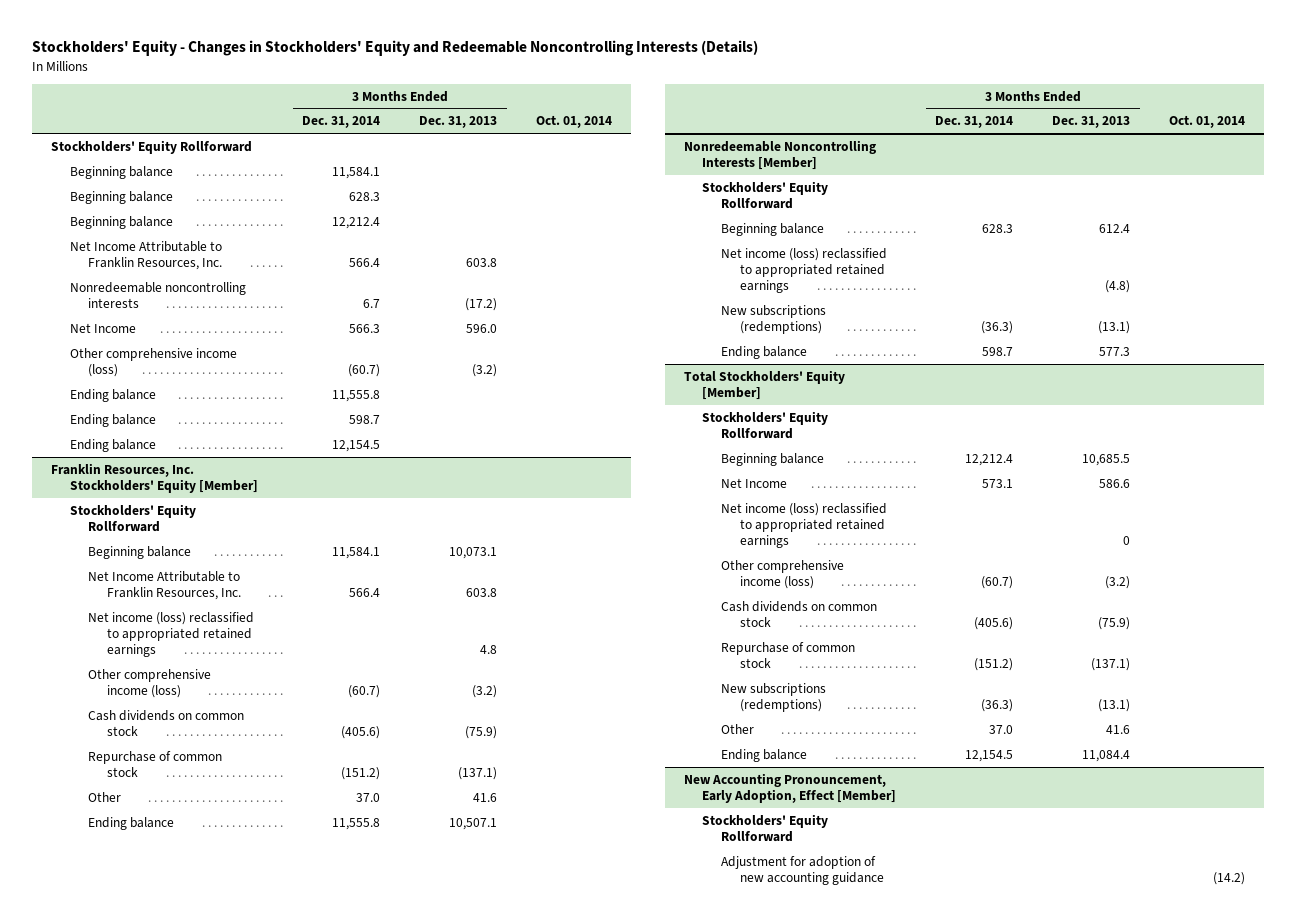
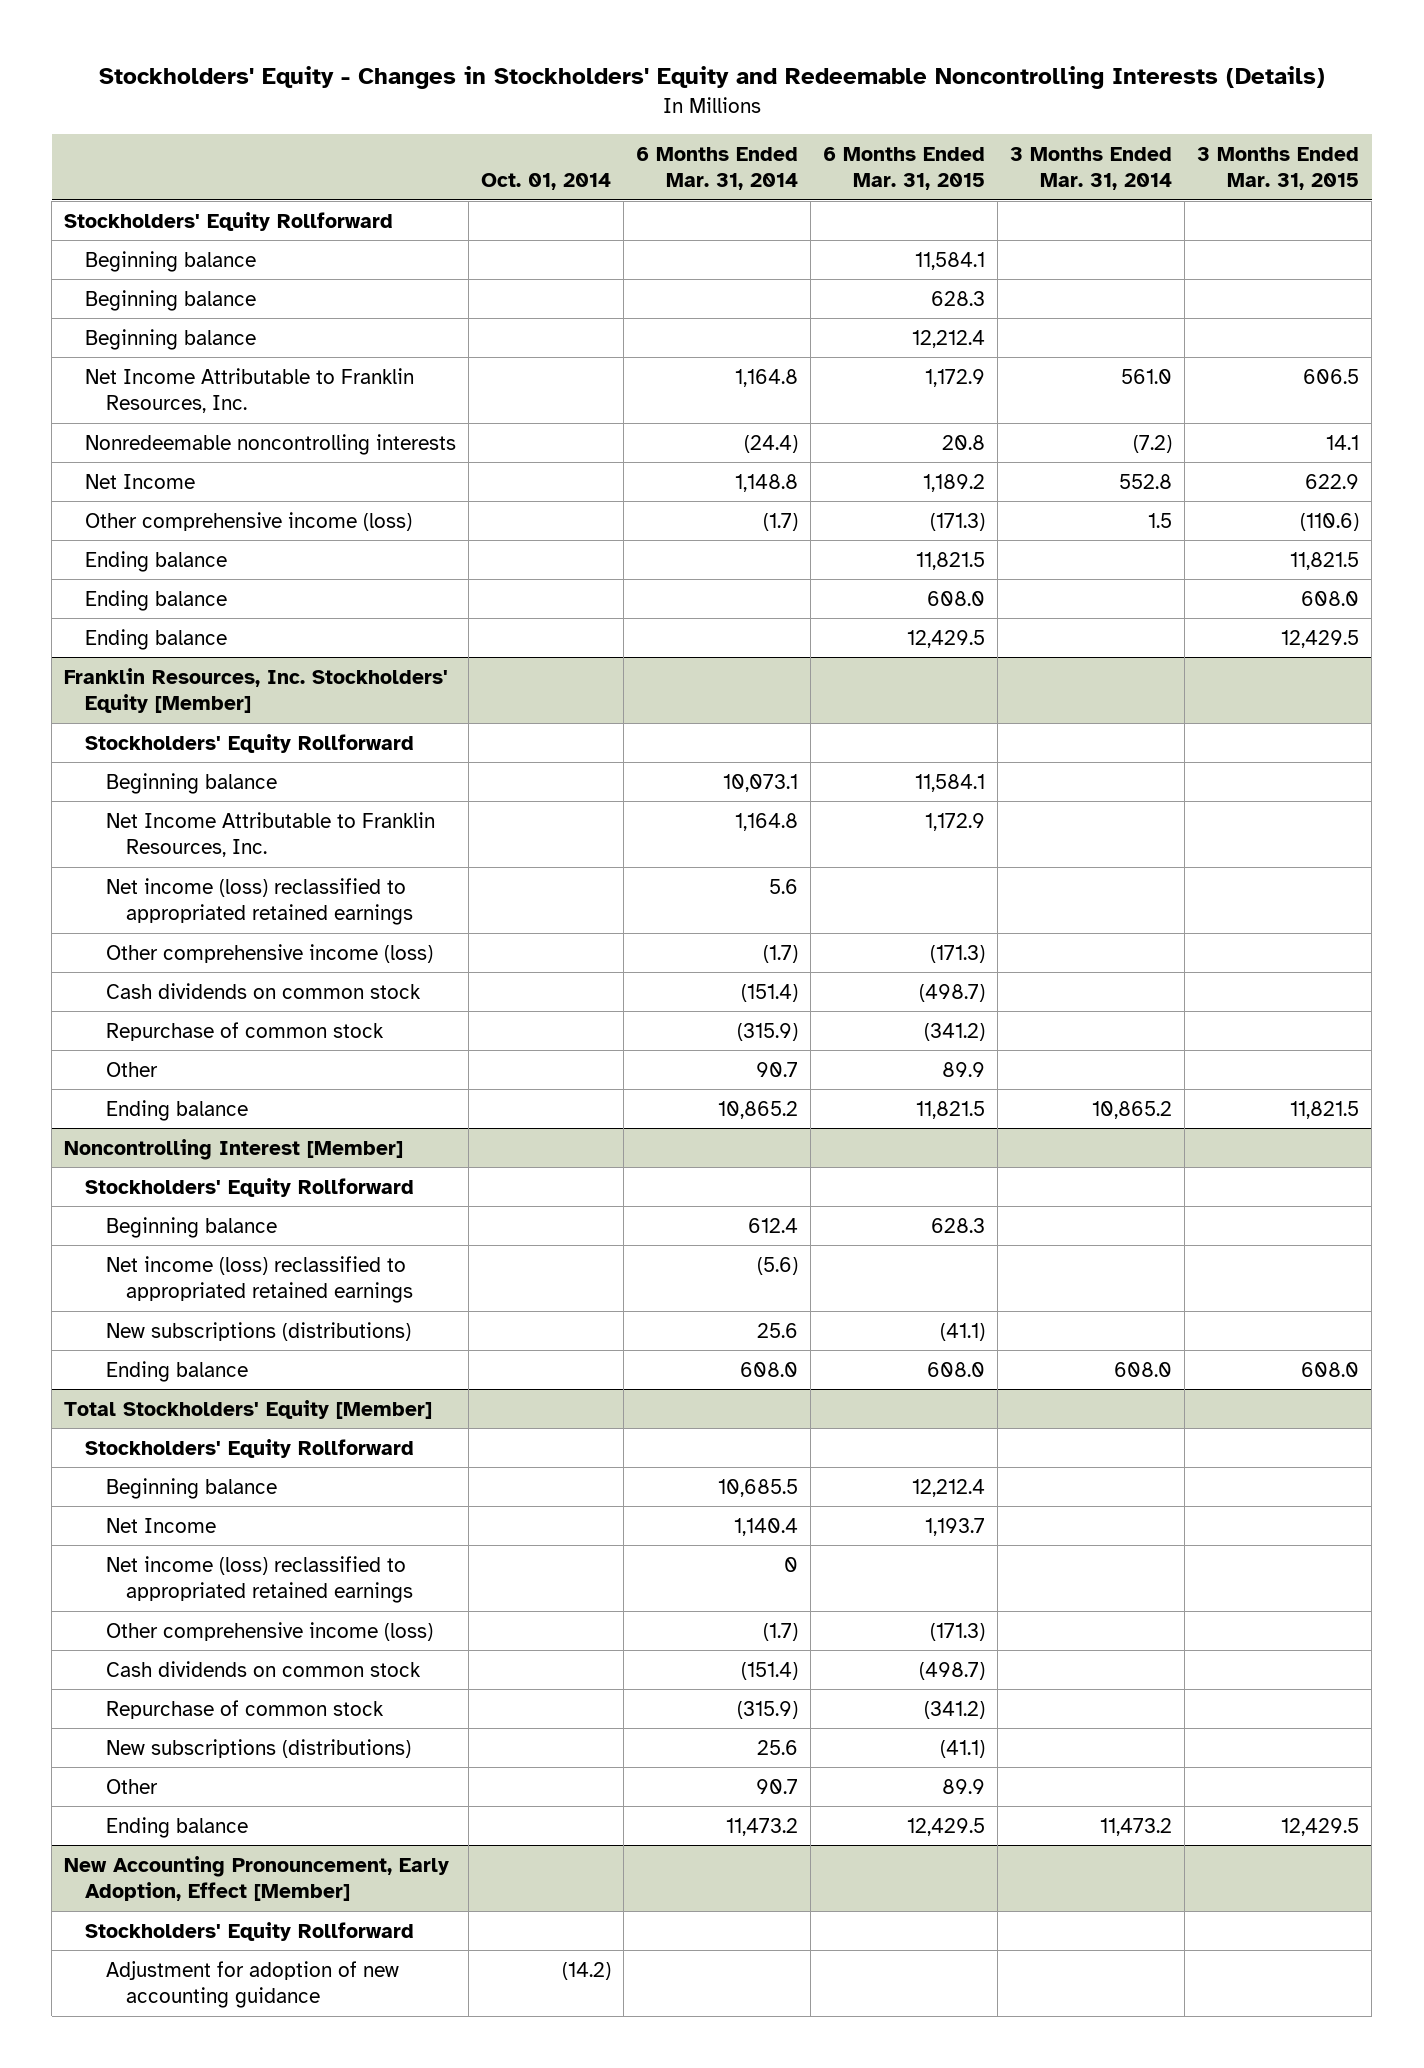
- | 3 Months Ended Dec. 31, 2014 | 3 Months Ended Dec. 31, 2013 | Oct. 01, 2014
+ | Oct. 01, 2014 | 6 Months Ended Mar. 31, 2014 | 6 Months Ended Mar. 31, 2015 | 3 Months Ended Mar. 31, 2014 | 3 Months Ended Mar. 31, 2015
- Nonredeemable Noncontrolling Interests [Member]
- Stockholders' Equity Rollforward
- Beginning balance | 628.3 | 612.4 |
- Net income (loss) reclassified to appropriated retained earnings | | (4.8) |
- New subscriptions (redemptions) | (36.3) | (13.1) |
- Ending balance | 598.7 | 577.3 |
+ Noncontrolling Interest [Member]
+ Stockholders' Equity Rollforward
+ Beginning balance | | 612.4 | 628.3 | |
+ Net income (loss) reclassified to appropriated retained earnings | | (5.6) | | |
+ New subscriptions (distributions) | | 25.6 | (41.1) | |
+ Ending balance | | 608.0 | 608.0 | 608.0 | 608.0
@ Total Stockholders' Equity [Member]
- New subscriptions (redemptions) | (36.3) | (13.1) |
+ New subscriptions (distributions) | | 25.6 | (41.1) | |

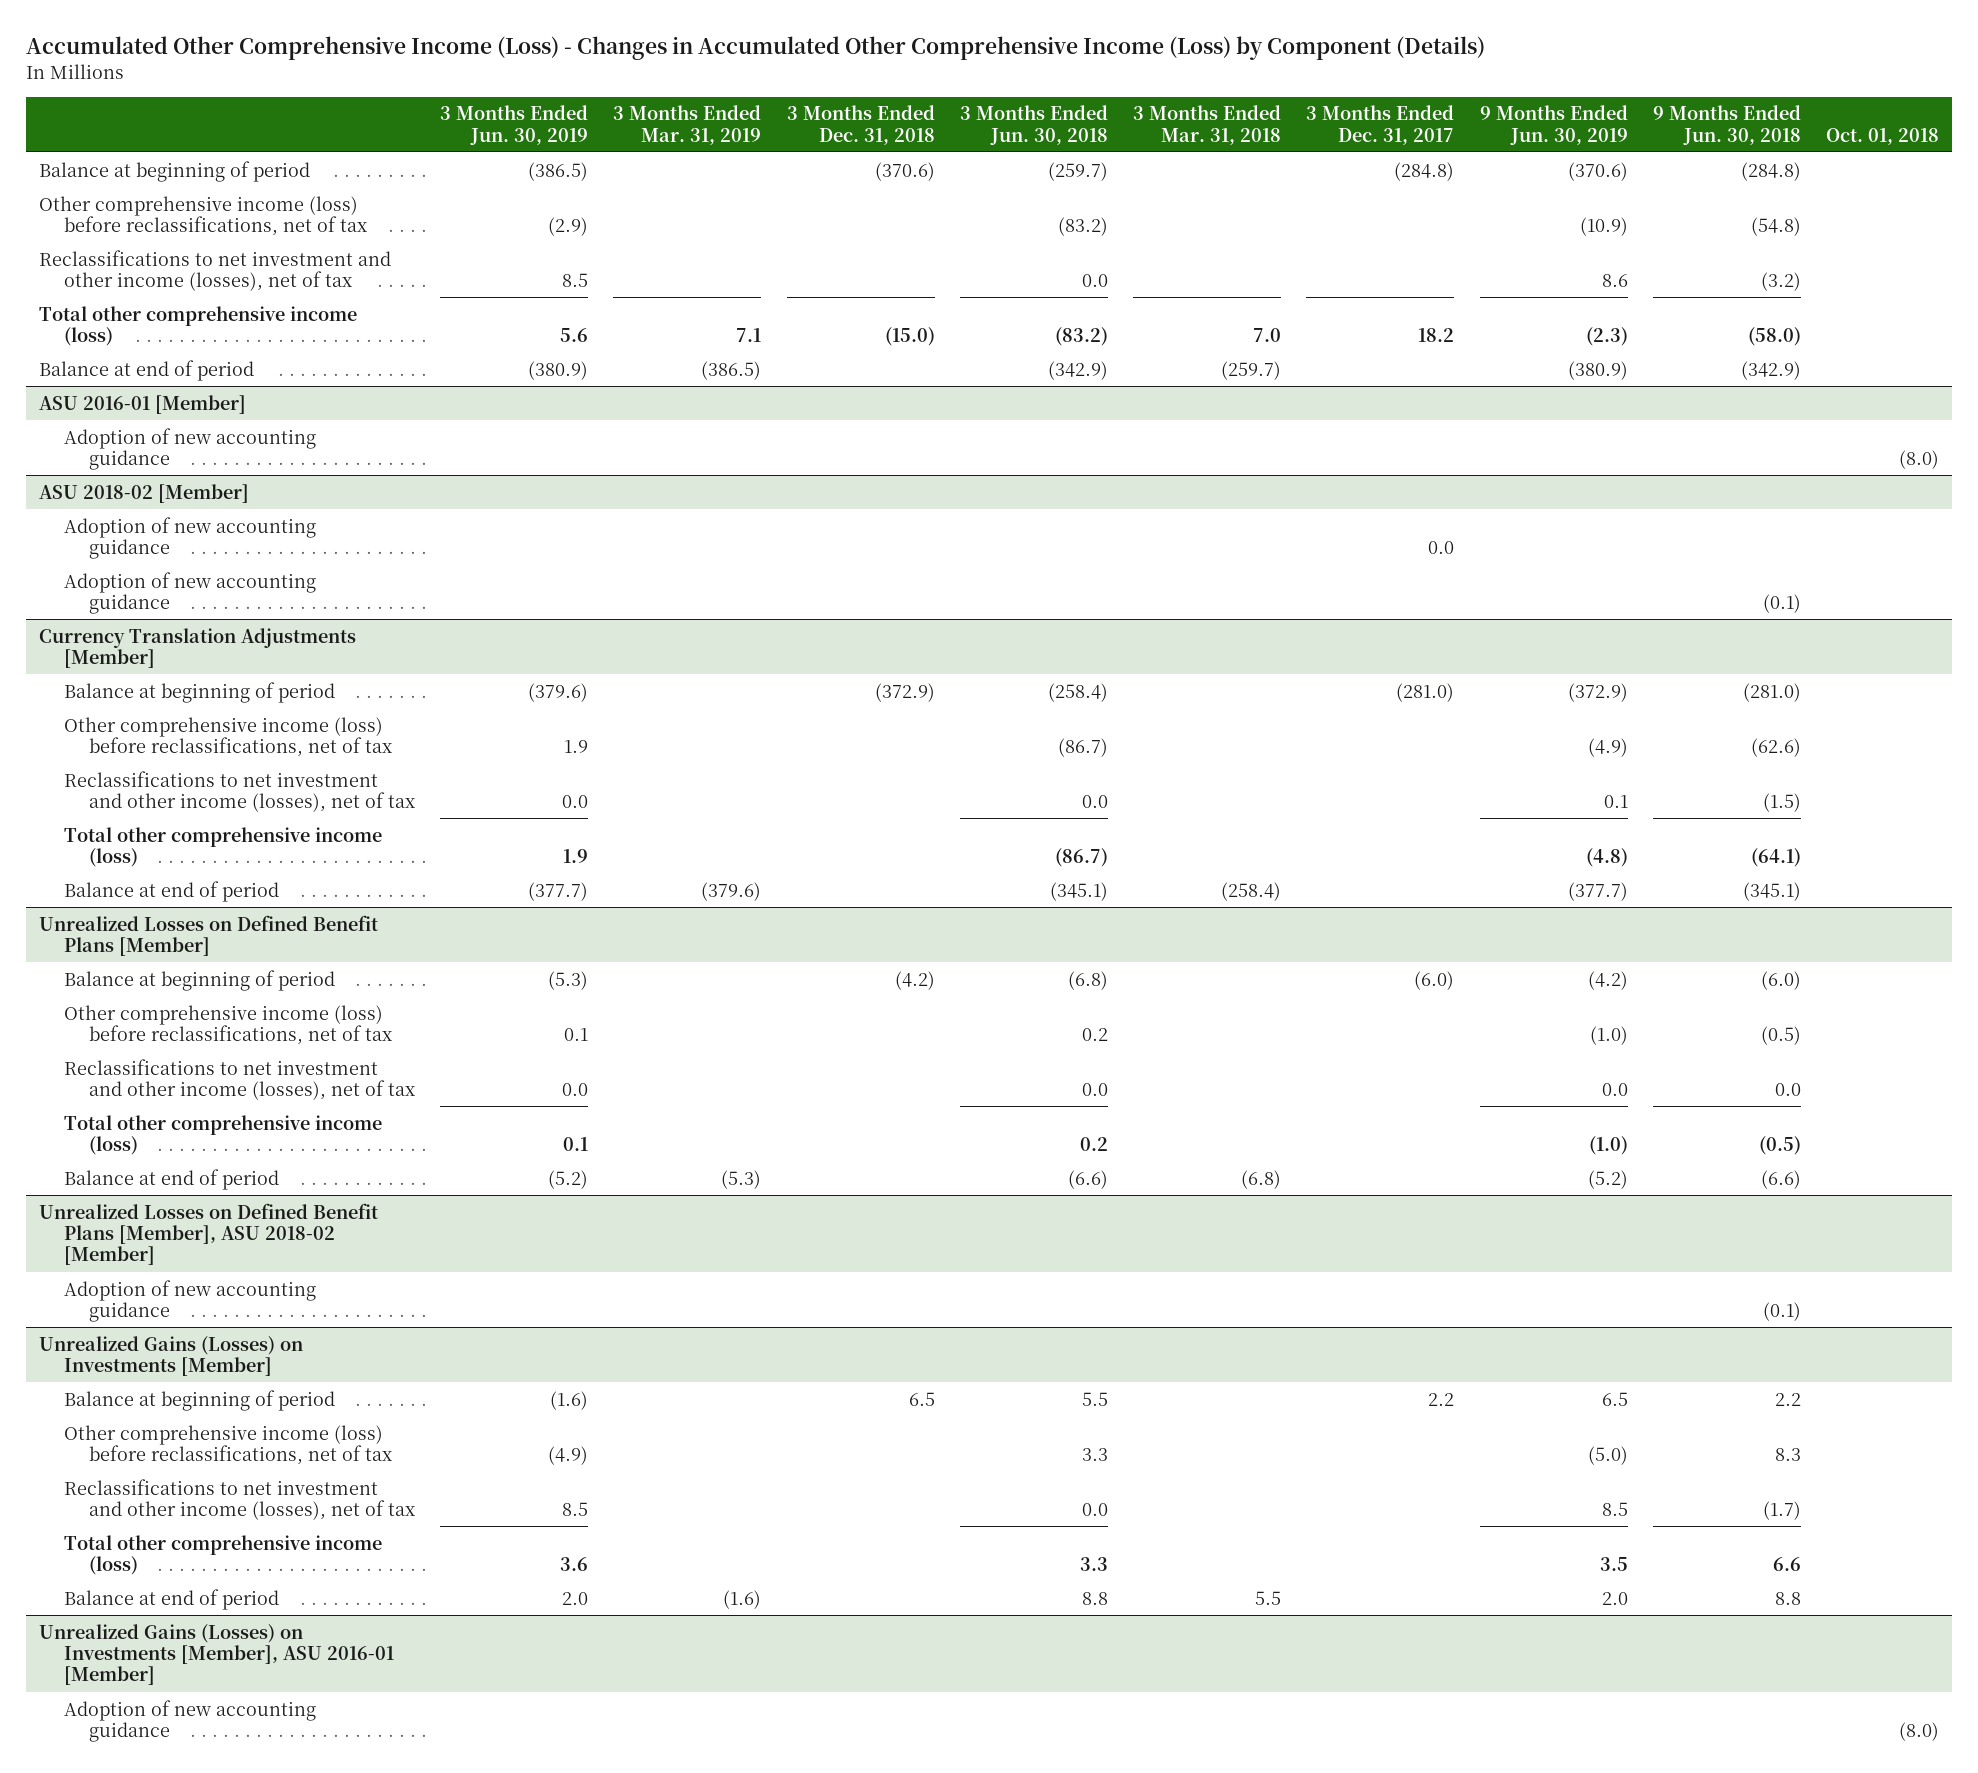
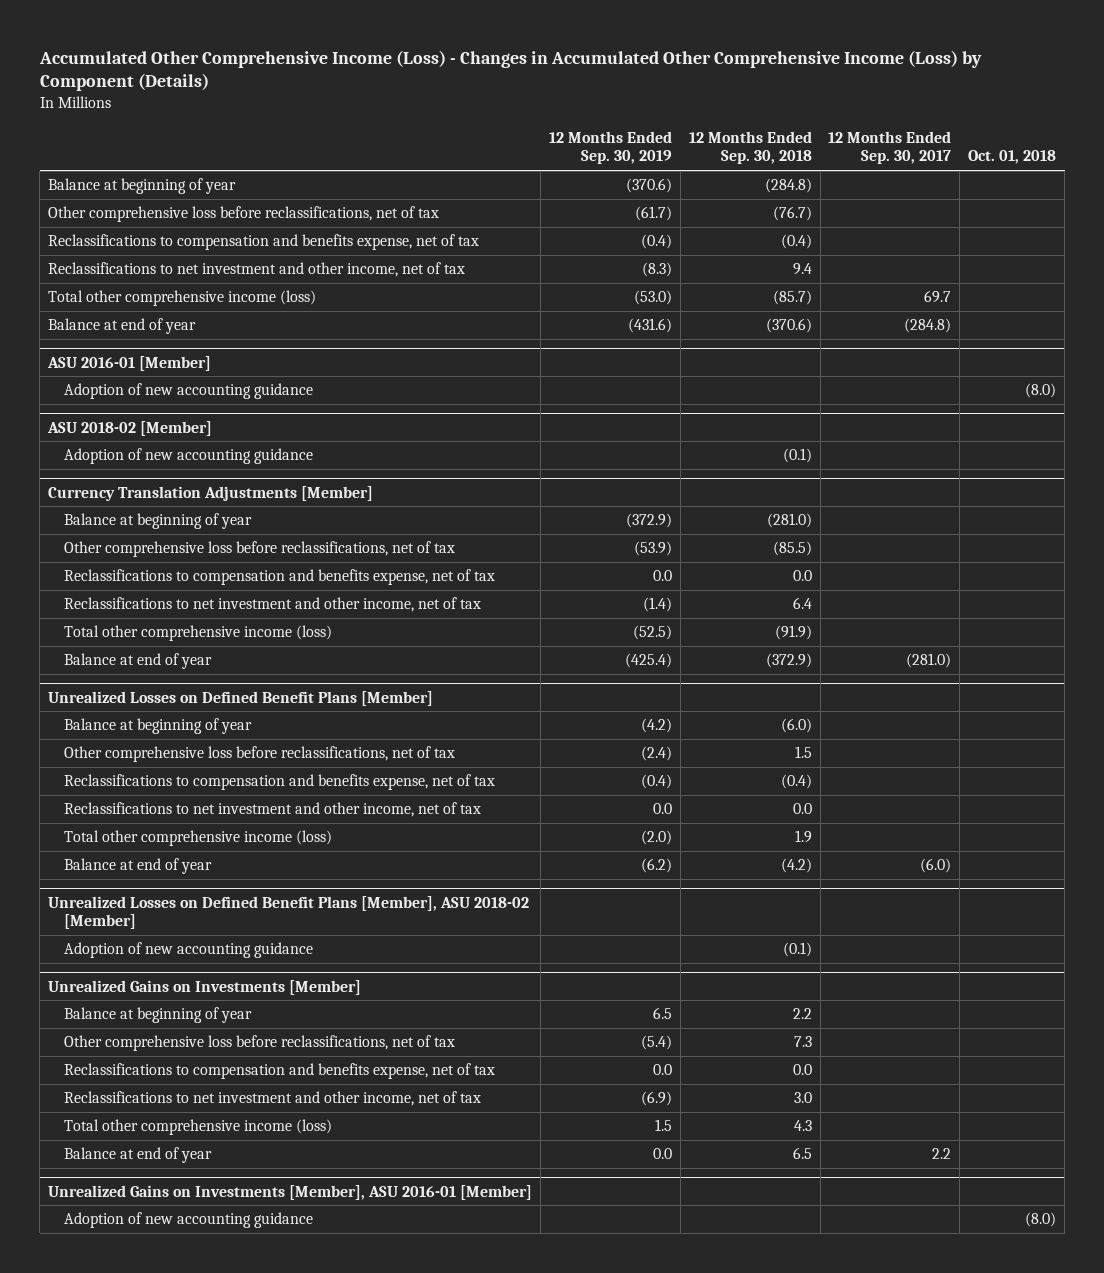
- | 3 Months Ended Jun. 30, 2019 | 3 Months Ended Mar. 31, 2019 | 3 Months Ended Dec. 31, 2018 | 3 Months Ended Jun. 30, 2018 | 3 Months Ended Mar. 31, 2018 | 3 Months Ended Dec. 31, 2017 | 9 Months Ended Jun. 30, 2019 | 9 Months Ended Jun. 30, 2018 | Oct. 01, 2018
+ | 12 Months Ended Sep. 30, 2019 | 12 Months Ended Sep. 30, 2018 | 12 Months Ended Sep. 30, 2017 | Oct. 01, 2018
- Balance at beginning of period | (386.5) | | (370.6) | (259.7) | | (284.8) | (370.6) | (284.8) |
- Other comprehensive income (loss) before reclassifications, net of tax | (2.9) | | | (83.2) | | | (10.9) | (54.8) |
- Reclassifications to net investment and other income (losses), net of tax | 8.5 | | | 0.0 | | | 8.6 | (3.2) |
+ Balance at beginning of year | (370.6) | (284.8) | |
+ Other comprehensive loss before reclassifications, net of tax | (61.7) | (76.7) | |
+ Reclassifications to compensation and benefits expense, net of tax | (0.4) | (0.4) | |
+ Reclassifications to net investment and other income, net of tax | (8.3) | 9.4 | |
- Balance at end of period | (380.9) | (386.5) | | (342.9) | (259.7) | | (380.9) | (342.9) |
+ Balance at end of year | (431.6) | (370.6) | (284.8) |
@ ASU 2018-02 [Member]
- Adoption of new accounting guidance | | | | | | | | (0.1) |
@ Currency Translation Adjustments [Member]
- Balance at beginning of period | (379.6) | | (372.9) | (258.4) | | (281.0) | (372.9) | (281.0) |
- Other comprehensive income (loss) before reclassifications, net of tax | 1.9 | | | (86.7) | | | (4.9) | (62.6) |
- Reclassifications to net investment and other income (losses), net of tax | 0.0 | | | 0.0 | | | 0.1 | (1.5) |
+ Balance at beginning of year | (372.9) | (281.0) | |
+ Other comprehensive loss before reclassifications, net of tax | (53.9) | (85.5) | |
+ Reclassifications to compensation and benefits expense, net of tax | 0.0 | 0.0 | |
+ Reclassifications to net investment and other income, net of tax | (1.4) | 6.4 | |
- Balance at end of period | (377.7) | (379.6) | | (345.1) | (258.4) | | (377.7) | (345.1) |
+ Balance at end of year | (425.4) | (372.9) | (281.0) |
@ Unrealized Losses on Defined Benefit Plans [Member]
- Balance at beginning of period | (5.3) | | (4.2) | (6.8) | | (6.0) | (4.2) | (6.0) |
- Other comprehensive income (loss) before reclassifications, net of tax | 0.1 | | | 0.2 | | | (1.0) | (0.5) |
- Reclassifications to net investment and other income (losses), net of tax | 0.0 | | | 0.0 | | | 0.0 | 0.0 |
+ Balance at beginning of year | (4.2) | (6.0) | |
+ Other comprehensive loss before reclassifications, net of tax | (2.4) | 1.5 | |
+ Reclassifications to compensation and benefits expense, net of tax | (0.4) | (0.4) | |
+ Reclassifications to net investment and other income, net of tax | 0.0 | 0.0 | |
- Balance at end of period | (5.2) | (5.3) | | (6.6) | (6.8) | | (5.2) | (6.6) |
+ Balance at end of year | (6.2) | (4.2) | (6.0) |
- Unrealized Gains (Losses) on Investments [Member]
- Balance at beginning of period | (1.6) | | 6.5 | 5.5 | | 2.2 | 6.5 | 2.2 |
- Other comprehensive income (loss) before reclassifications, net of tax | (4.9) | | | 3.3 | | | (5.0) | 8.3 |
- Reclassifications to net investment and other income (losses), net of tax | 8.5 | | | 0.0 | | | 8.5 | (1.7) |
+ Unrealized Gains on Investments [Member]
+ Balance at beginning of year | 6.5 | 2.2 | |
+ Other comprehensive loss before reclassifications, net of tax | (5.4) | 7.3 | |
+ Reclassifications to compensation and benefits expense, net of tax | 0.0 | 0.0 | |
+ Reclassifications to net investment and other income, net of tax | (6.9) | 3.0 | |
- Balance at end of period | 2.0 | (1.6) | | 8.8 | 5.5 | | 2.0 | 8.8 |
- Unrealized Gains (Losses) on Investments [Member], ASU 2016-01 [Member]
+ Balance at end of year | 0.0 | 6.5 | 2.2 |
+ Unrealized Gains on Investments [Member], ASU 2016-01 [Member]

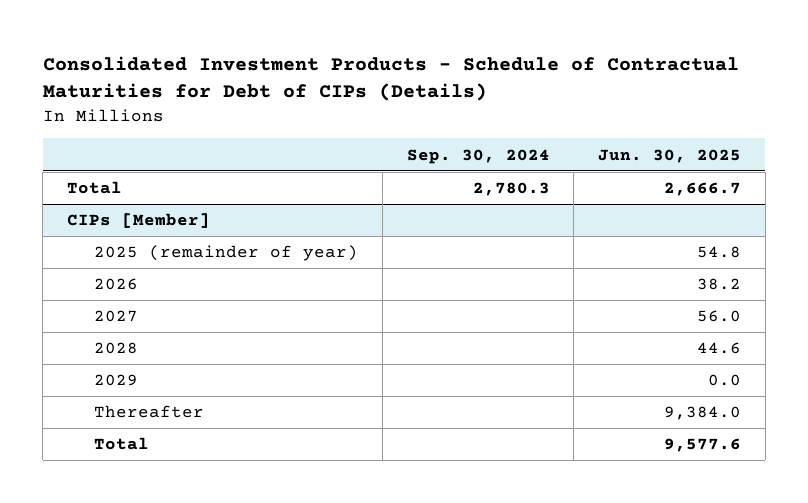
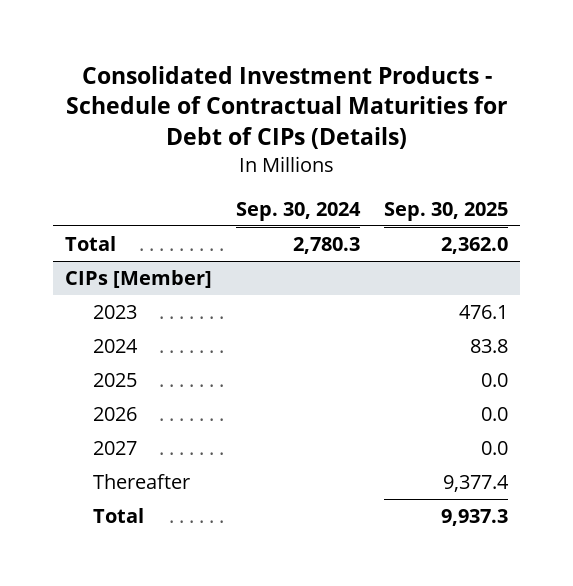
- | Sep. 30, 2024 | Jun. 30, 2025
+ | Sep. 30, 2024 | Sep. 30, 2025
@ CIPs [Member]
- 2025 (remainder of year) | | 54.8
+ 2023 | | 476.1
+ 2024 | | 83.8
+ 2025 | | 0.0
- 2028 | | 44.6
- 2029 | | 0.0

